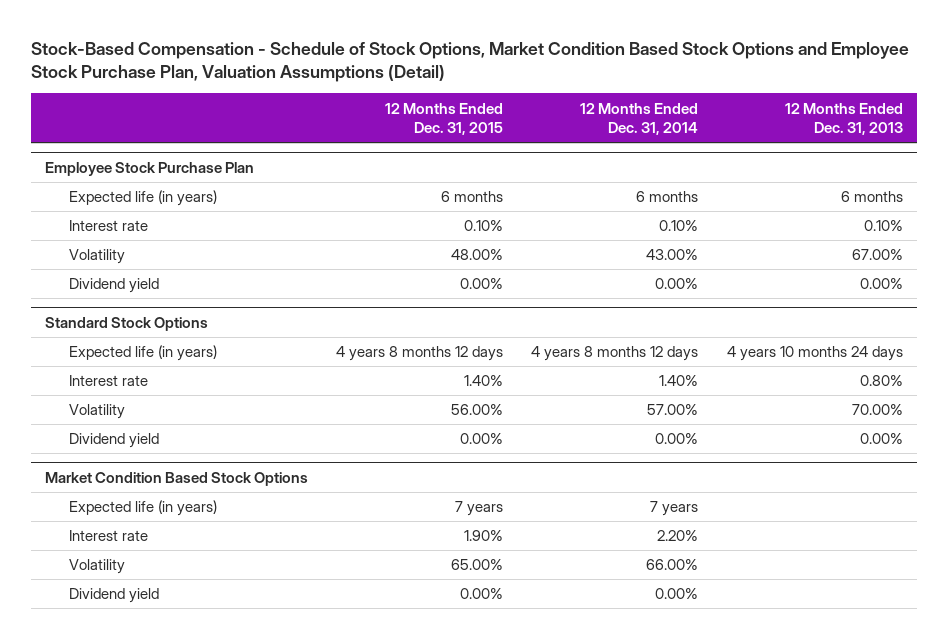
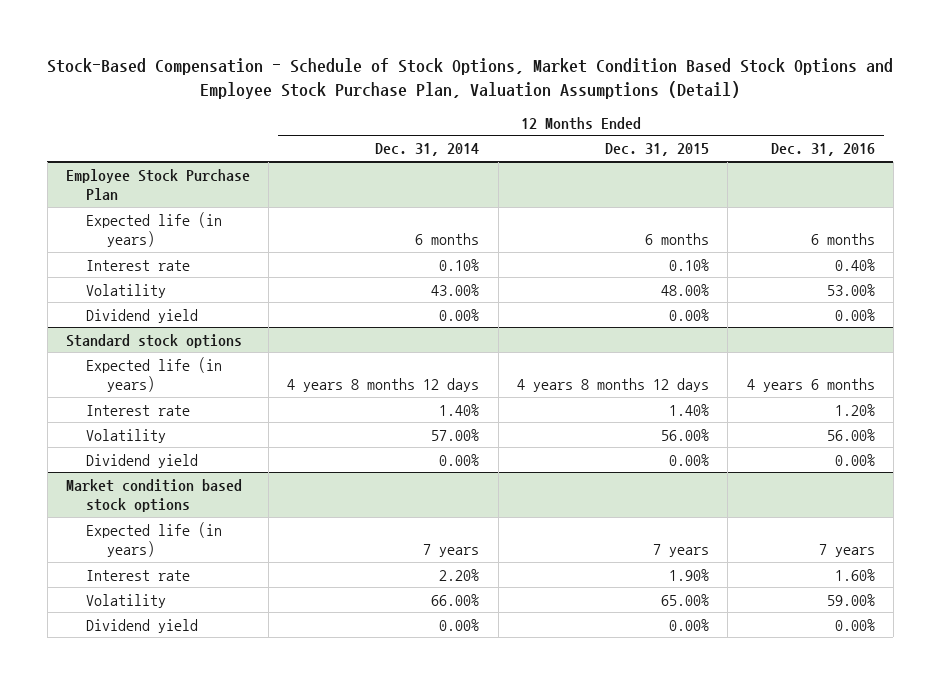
- | 12 Months Ended Dec. 31, 2015 | 12 Months Ended Dec. 31, 2014 | 12 Months Ended Dec. 31, 2013
+ | 12 Months Ended Dec. 31, 2014 | 12 Months Ended Dec. 31, 2015 | 12 Months Ended Dec. 31, 2016
- Standard Stock Options
+ Standard stock options
- Market Condition Based Stock Options
+ Market condition based stock options

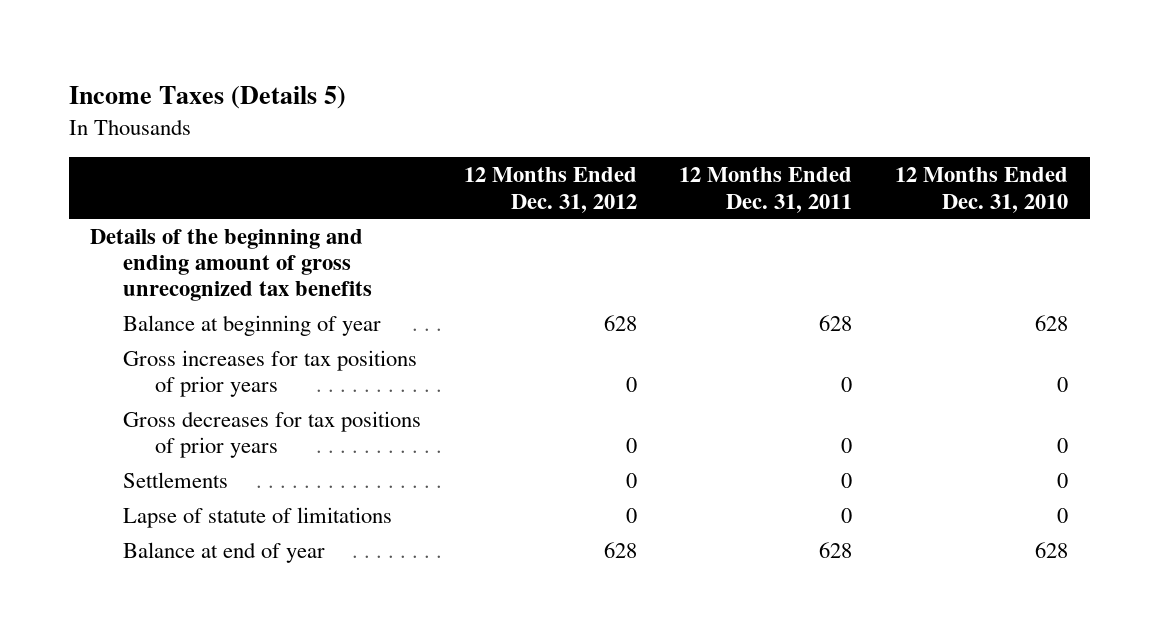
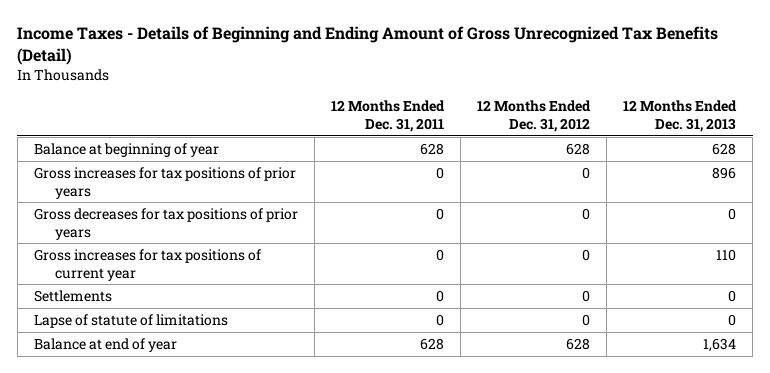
- Income Taxes (Details 5)
+ Income Taxes - Details of Beginning and Ending Amount of Gross Unrecognized Tax Benefits (Detail)
- | 12 Months Ended Dec. 31, 2012 | 12 Months Ended Dec. 31, 2011 | 12 Months Ended Dec. 31, 2010
+ | 12 Months Ended Dec. 31, 2011 | 12 Months Ended Dec. 31, 2012 | 12 Months Ended Dec. 31, 2013
- Details of the beginning and ending amount of gross unrecognized tax benefits
+ Gross increases for tax positions of current year | 0 | 0 | 110

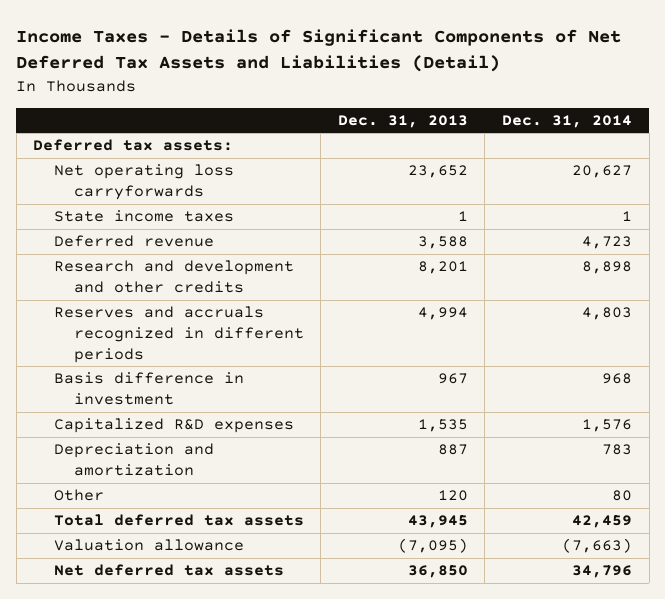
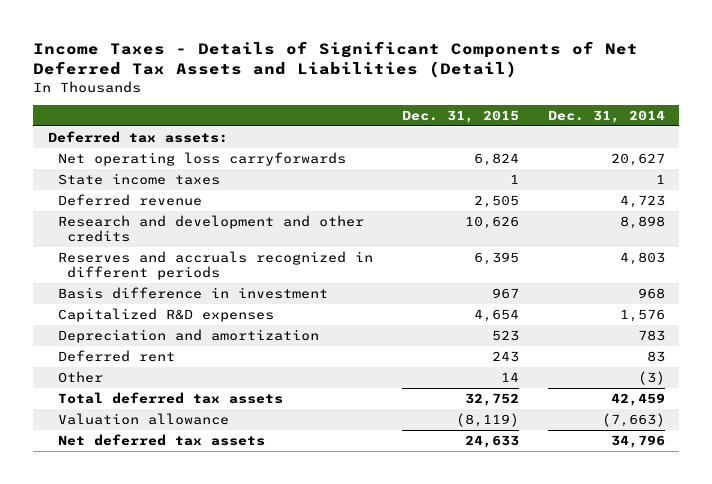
- | Dec. 31, 2013 | Dec. 31, 2014
+ | Dec. 31, 2015 | Dec. 31, 2014
- Other | 120 | 80
+ Deferred rent | 243 | 83
+ Other | 14 | (3)

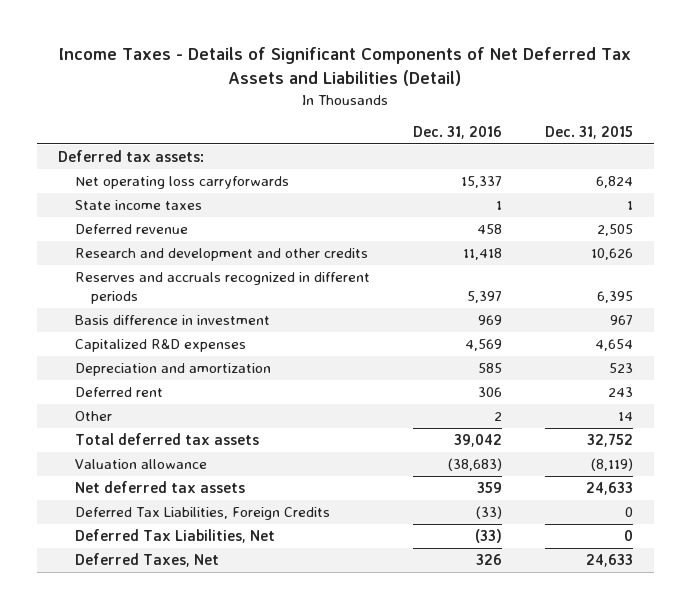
- | Dec. 31, 2015 | Dec. 31, 2014
+ | Dec. 31, 2016 | Dec. 31, 2015
+ Deferred Tax Liabilities, Foreign Credits | (33) | 0
+ Deferred Tax Liabilities, Net | (33) | 0
+ Deferred Taxes, Net | 326 | 24,633

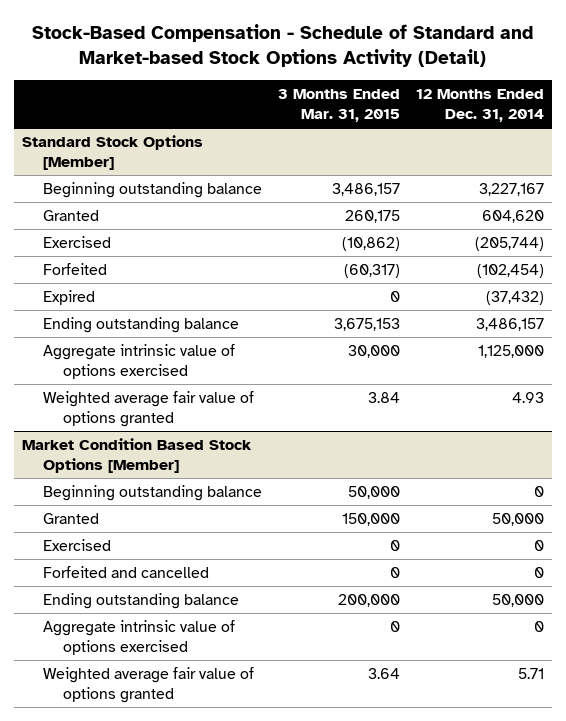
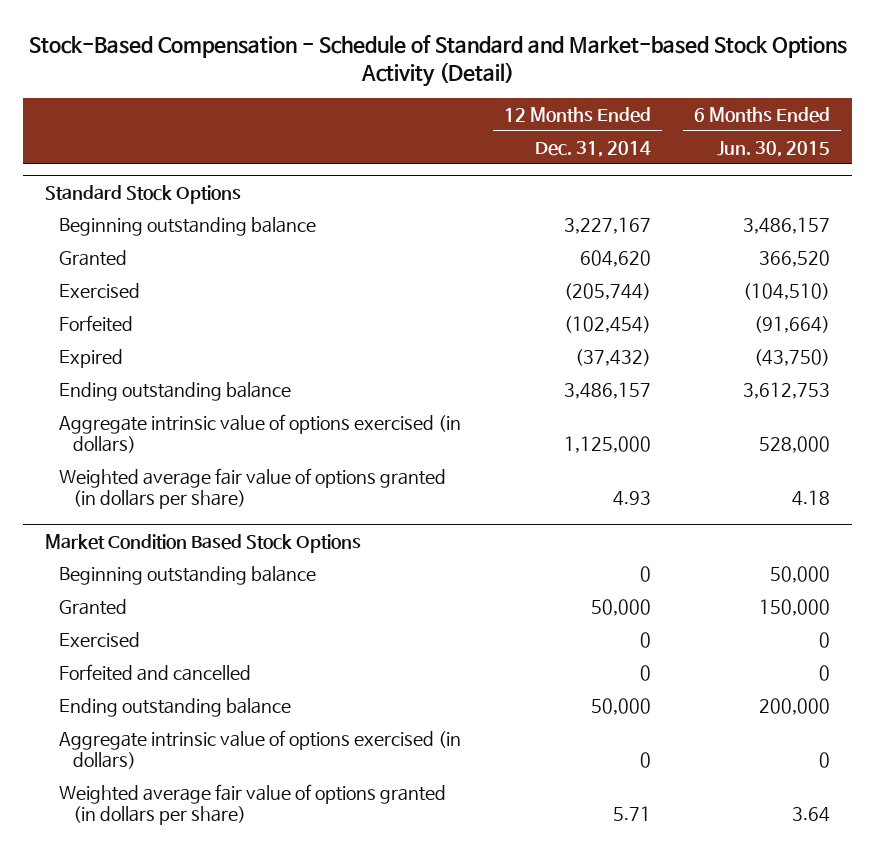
- | 3 Months Ended Mar. 31, 2015 | 12 Months Ended Dec. 31, 2014
+ | 12 Months Ended Dec. 31, 2014 | 6 Months Ended Jun. 30, 2015
- Standard Stock Options [Member]
+ Standard Stock Options
- Aggregate intrinsic value of options exercised | 30,000 | 1,125,000
- Weighted average fair value of options granted | 3.84 | 4.93
- Market Condition Based Stock Options [Member]
+ Aggregate intrinsic value of options exercised (in dollars) | 1,125,000 | 528,000
+ Weighted average fair value of options granted (in dollars per share) | 4.93 | 4.18
+ Market Condition Based Stock Options
- Aggregate intrinsic value of options exercised | 0 | 0
- Weighted average fair value of options granted | 3.64 | 5.71
+ Aggregate intrinsic value of options exercised (in dollars) | 0 | 0
+ Weighted average fair value of options granted (in dollars per share) | 5.71 | 3.64

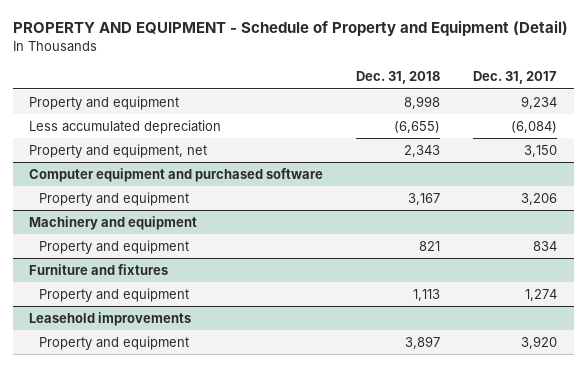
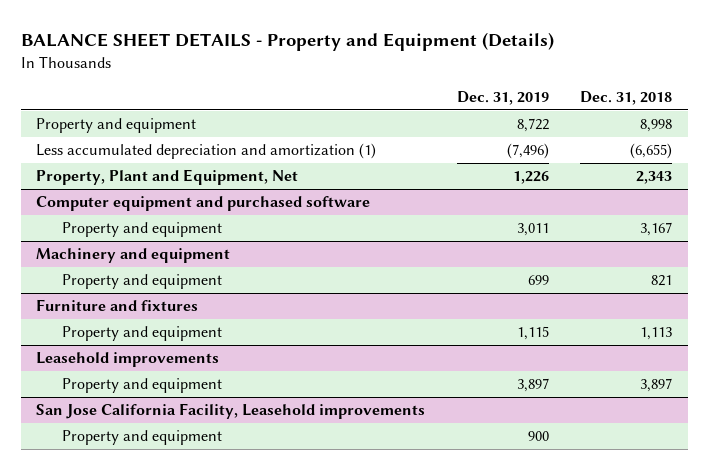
- PROPERTY AND EQUIPMENT - Schedule of Property and Equipment (Detail)
+ BALANCE SHEET DETAILS - Property and Equipment (Details)
- | Dec. 31, 2018 | Dec. 31, 2017
+ | Dec. 31, 2019 | Dec. 31, 2018
- Less accumulated depreciation | (6,655) | (6,084)
- Property and equipment, net | 2,343 | 3,150
+ Less accumulated depreciation and amortization (1) | (7,496) | (6,655)
+ Property, Plant and Equipment, Net | 1,226 | 2,343
+ San Jose California Facility, Leasehold improvements
+ Property and equipment | 900 |

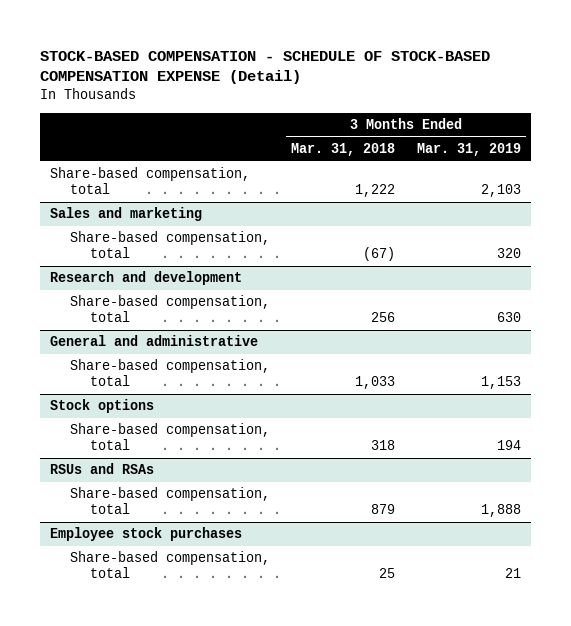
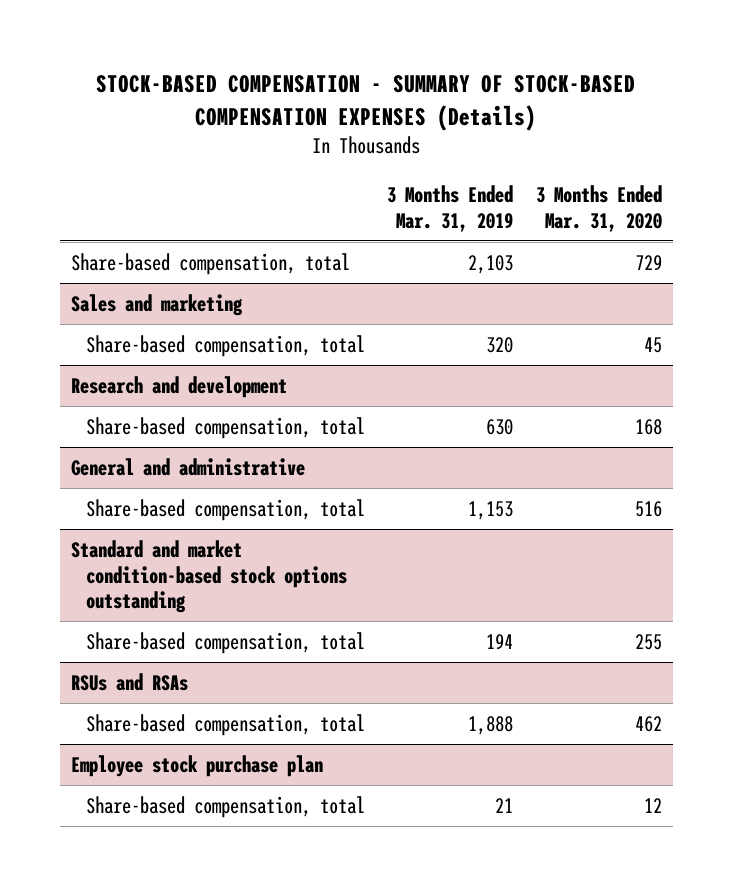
- STOCK-BASED COMPENSATION - SCHEDULE OF STOCK-BASED COMPENSATION EXPENSE (Detail)
+ STOCK-BASED COMPENSATION - SUMMARY OF STOCK-BASED COMPENSATION EXPENSES (Details)
- | 3 Months Ended Mar. 31, 2018 | 3 Months Ended Mar. 31, 2019
+ | 3 Months Ended Mar. 31, 2019 | 3 Months Ended Mar. 31, 2020
- Stock options
+ Standard and market condition-based stock options outstanding
- Employee stock purchases
+ Employee stock purchase plan

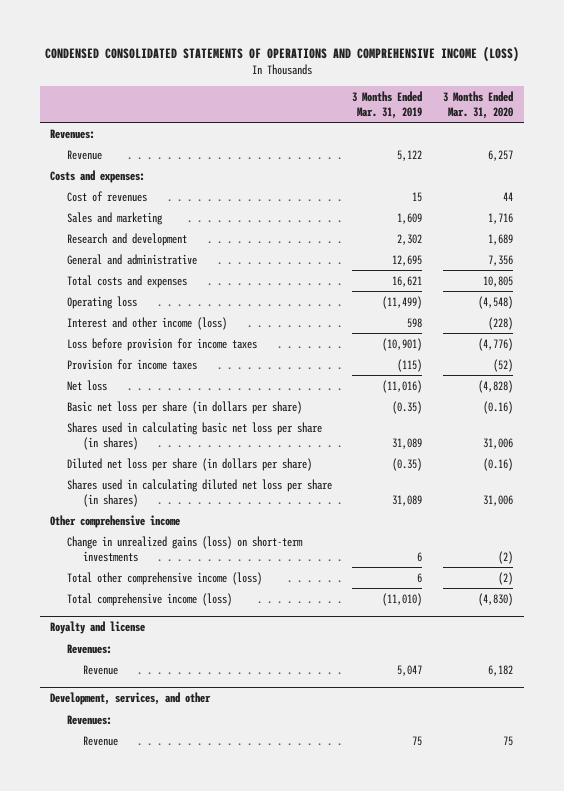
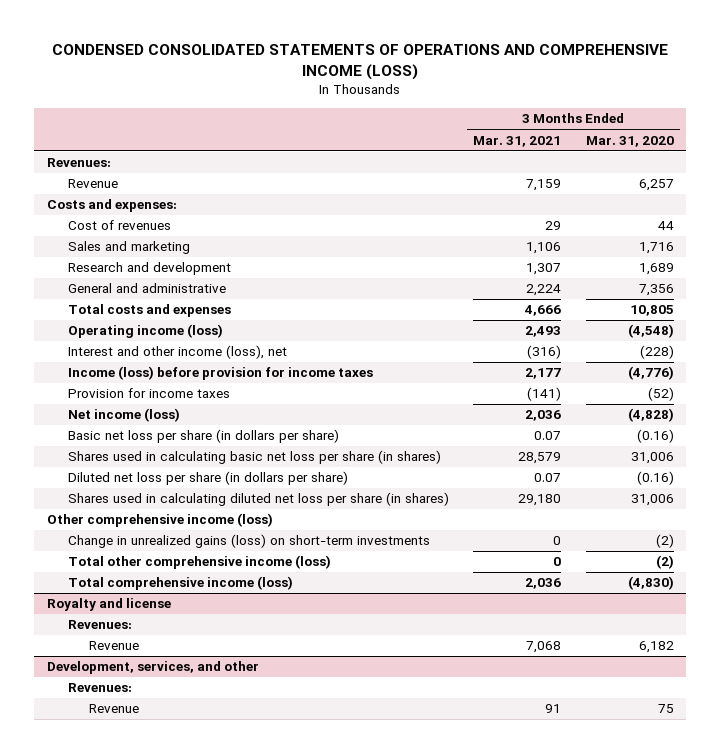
- | 3 Months Ended Mar. 31, 2019 | 3 Months Ended Mar. 31, 2020
+ | 3 Months Ended Mar. 31, 2021 | 3 Months Ended Mar. 31, 2020
- Operating loss | (11,499) | (4,548)
- Interest and other income (loss) | 598 | (228)
- Loss before provision for income taxes | (10,901) | (4,776)
+ Operating income (loss) | 2,493 | (4,548)
+ Interest and other income (loss), net | (316) | (228)
+ Income (loss) before provision for income taxes | 2,177 | (4,776)
- Net loss | (11,016) | (4,828)
+ Net income (loss) | 2,036 | (4,828)
- Other comprehensive income
+ Other comprehensive income (loss)

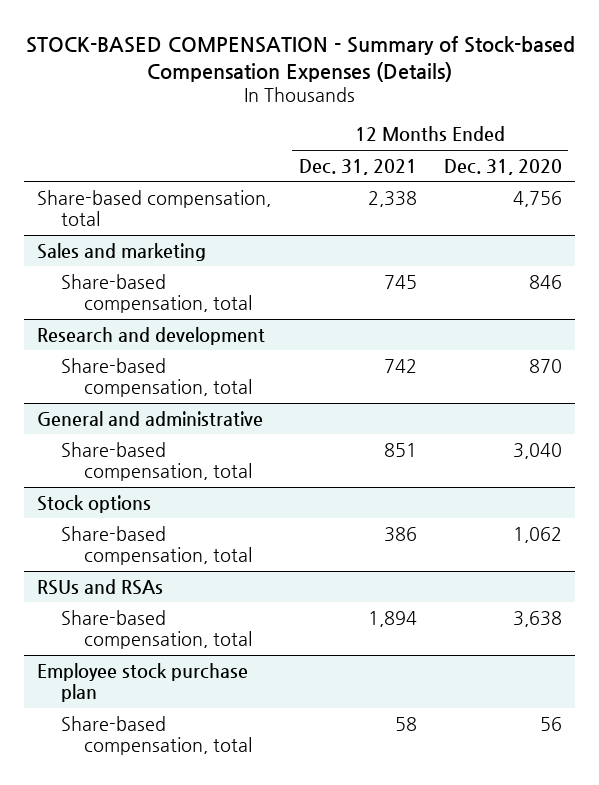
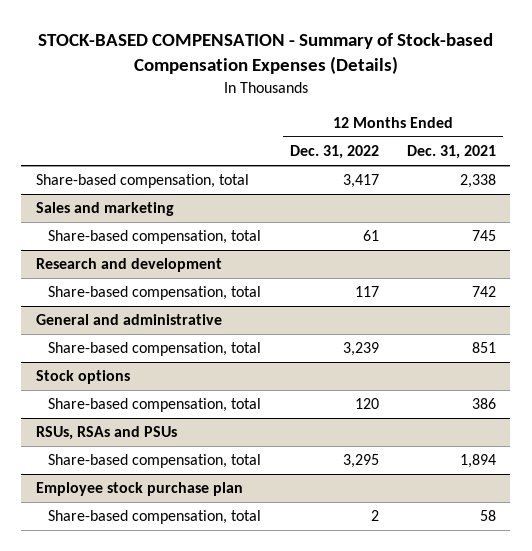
- | 12 Months Ended Dec. 31, 2021 | 12 Months Ended Dec. 31, 2020
+ | 12 Months Ended Dec. 31, 2022 | 12 Months Ended Dec. 31, 2021
- RSUs and RSAs
+ RSUs, RSAs and PSUs

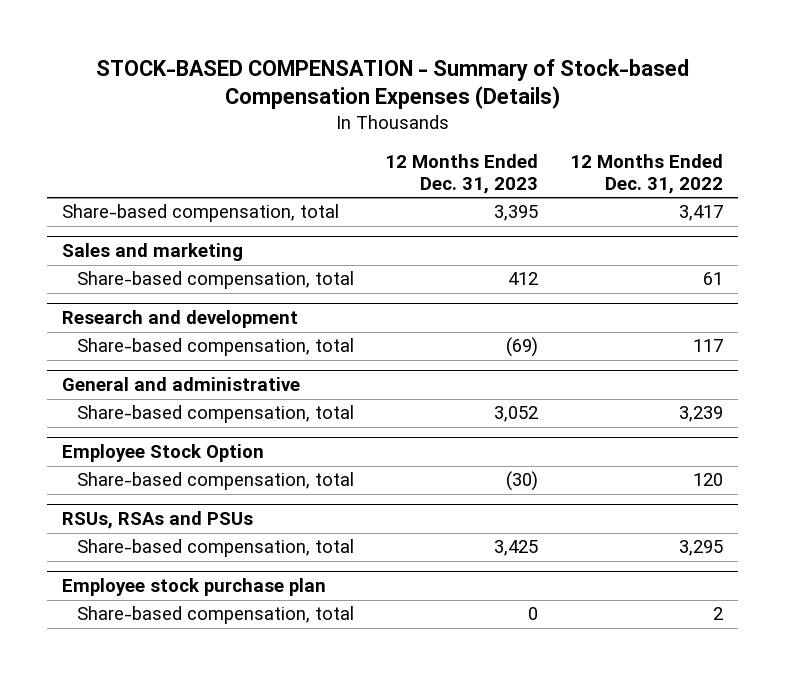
- | 12 Months Ended Dec. 31, 2022 | 12 Months Ended Dec. 31, 2021
+ | 12 Months Ended Dec. 31, 2023 | 12 Months Ended Dec. 31, 2022
- Stock options
+ Employee Stock Option

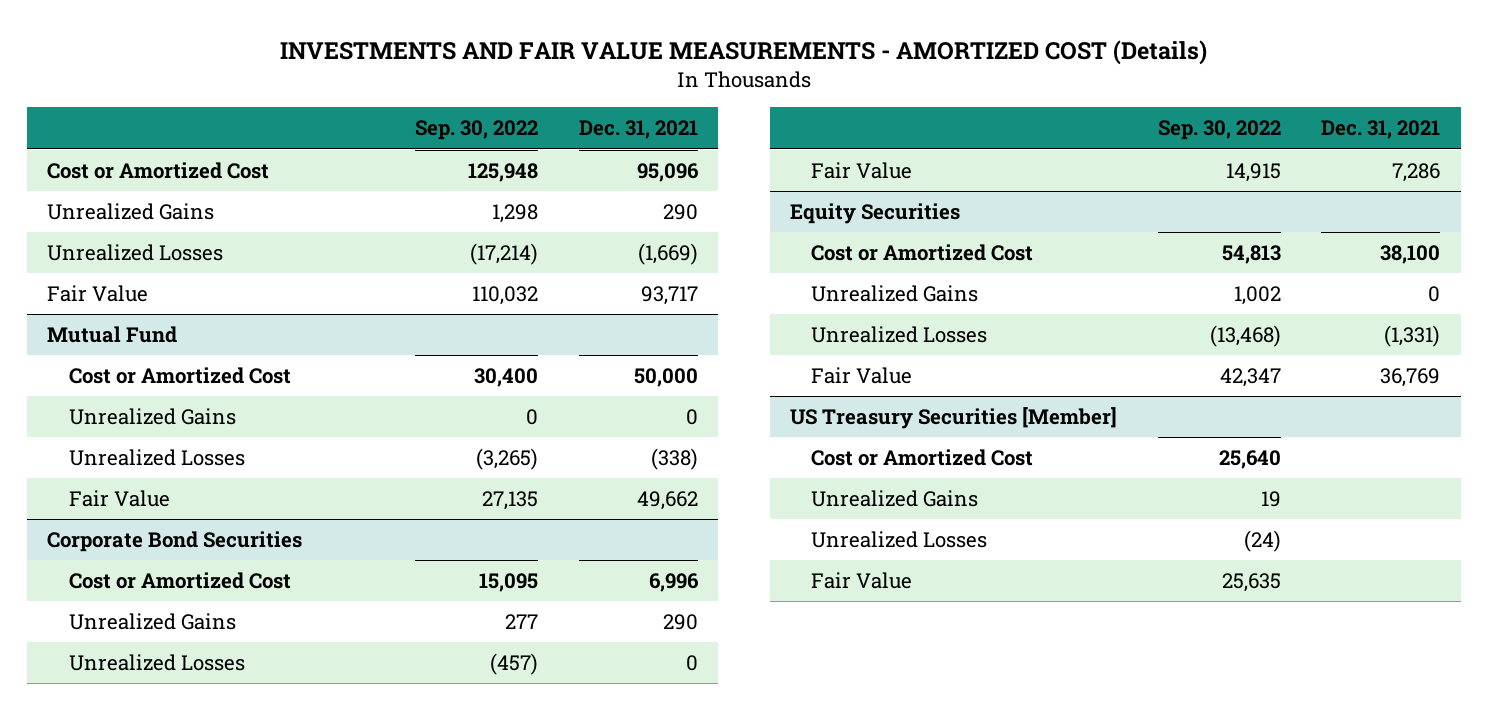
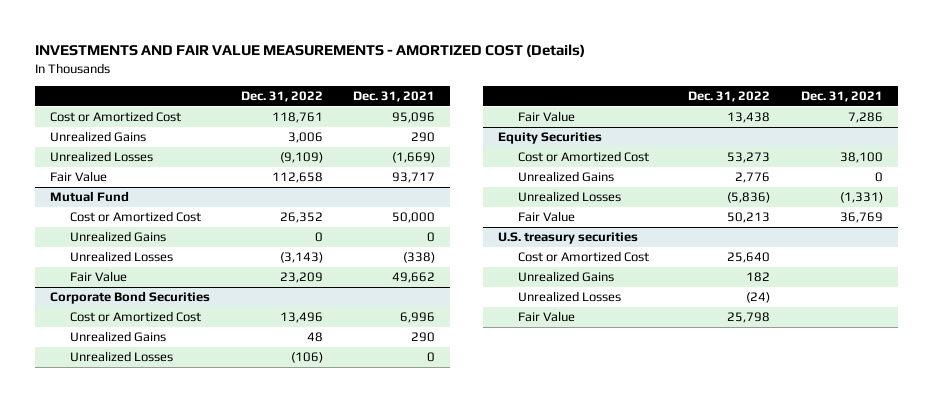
- | Sep. 30, 2022 | Dec. 31, 2021
+ | Dec. 31, 2022 | Dec. 31, 2021
- US Treasury Securities [Member]
+ U.S. treasury securities

